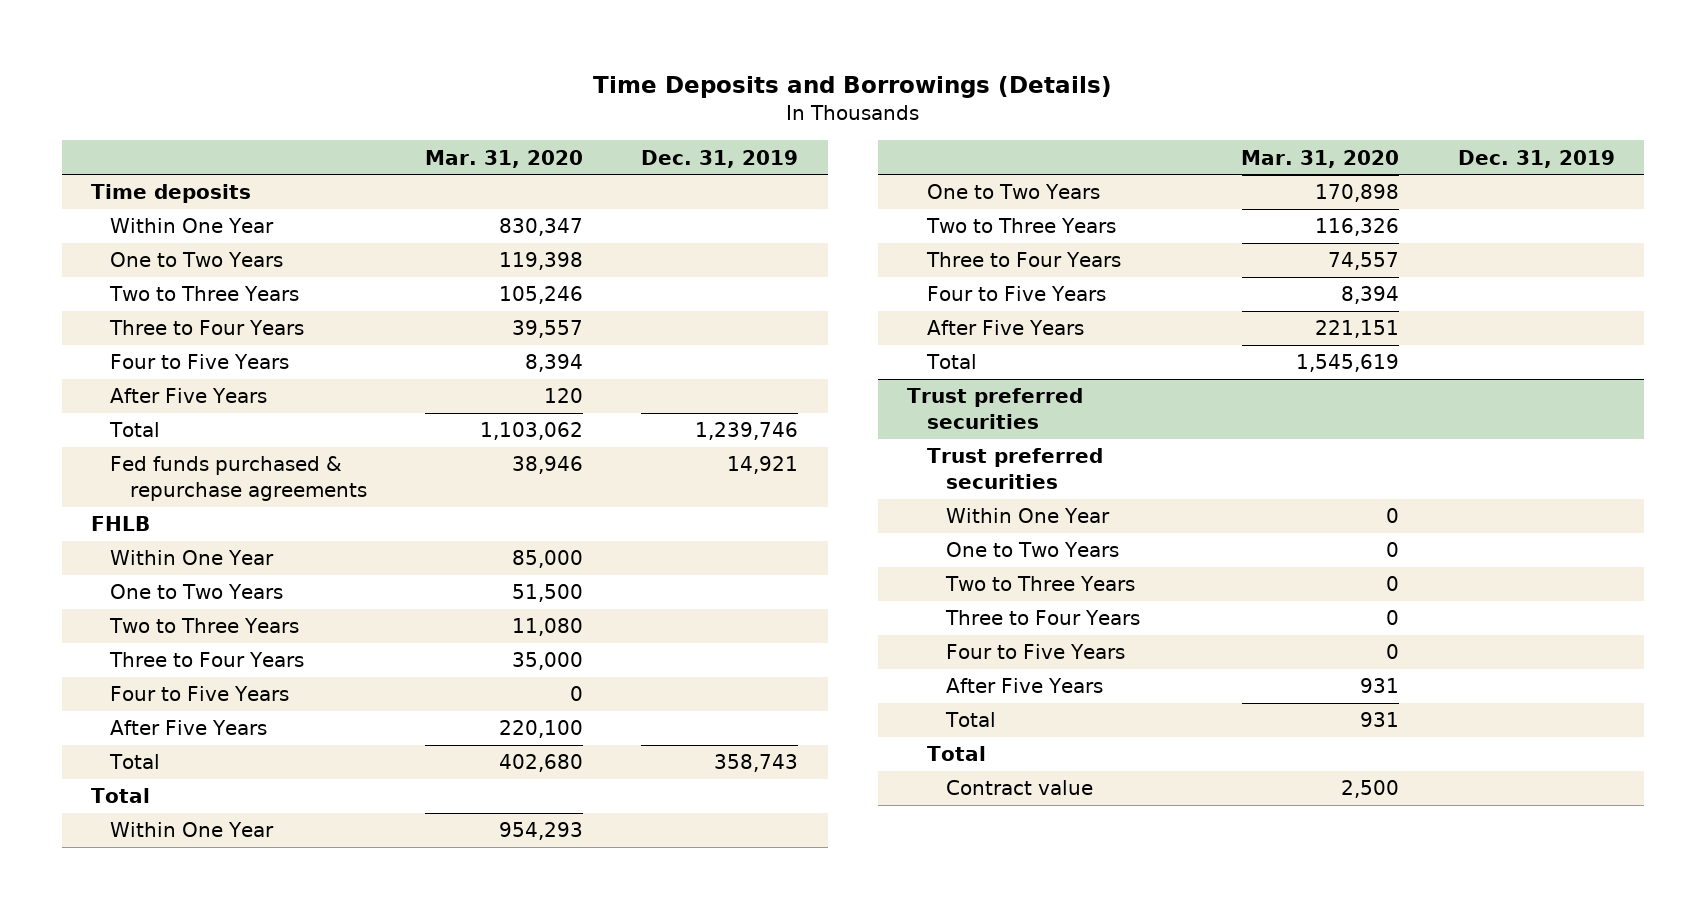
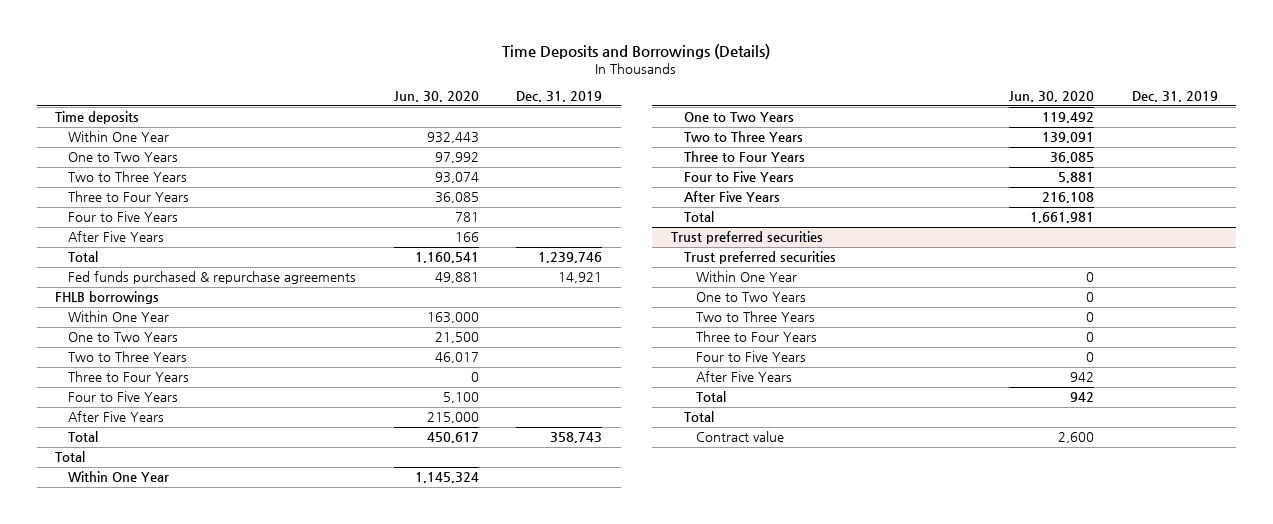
- | Mar. 31, 2020 | Dec. 31, 2019
+ | Jun. 30, 2020 | Dec. 31, 2019
- FHLB
+ FHLB borrowings

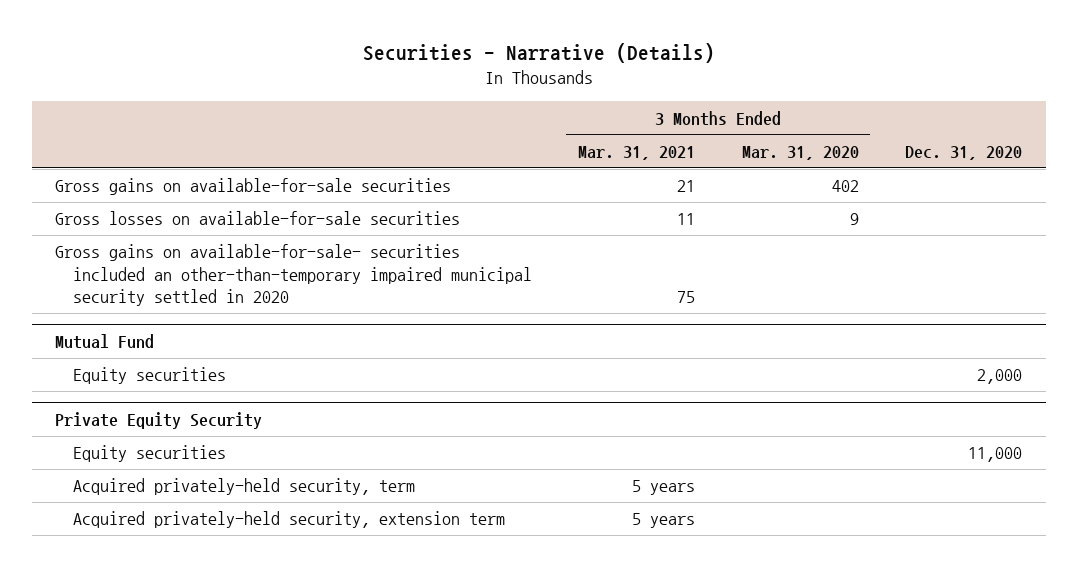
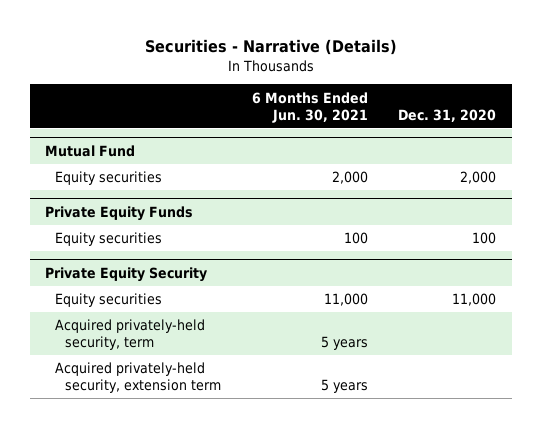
- | 3 Months Ended Mar. 31, 2021 | 3 Months Ended Mar. 31, 2020 | Dec. 31, 2020
+ | 6 Months Ended Jun. 30, 2021 | Dec. 31, 2020
- Gross gains on available-for-sale securities | 21 | 402 |
- Gross losses on available-for-sale securities | 11 | 9 |
- Gross gains on available-for-sale- securities included an other-than-temporary impaired municipal security settled in 2020 | 75 | |
+ Private Equity Funds
+ Equity securities | 100 | 100

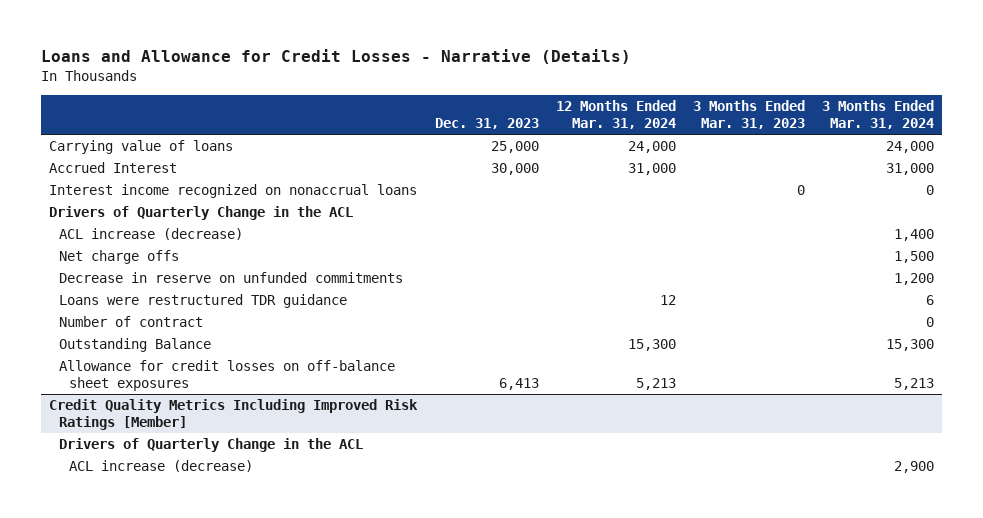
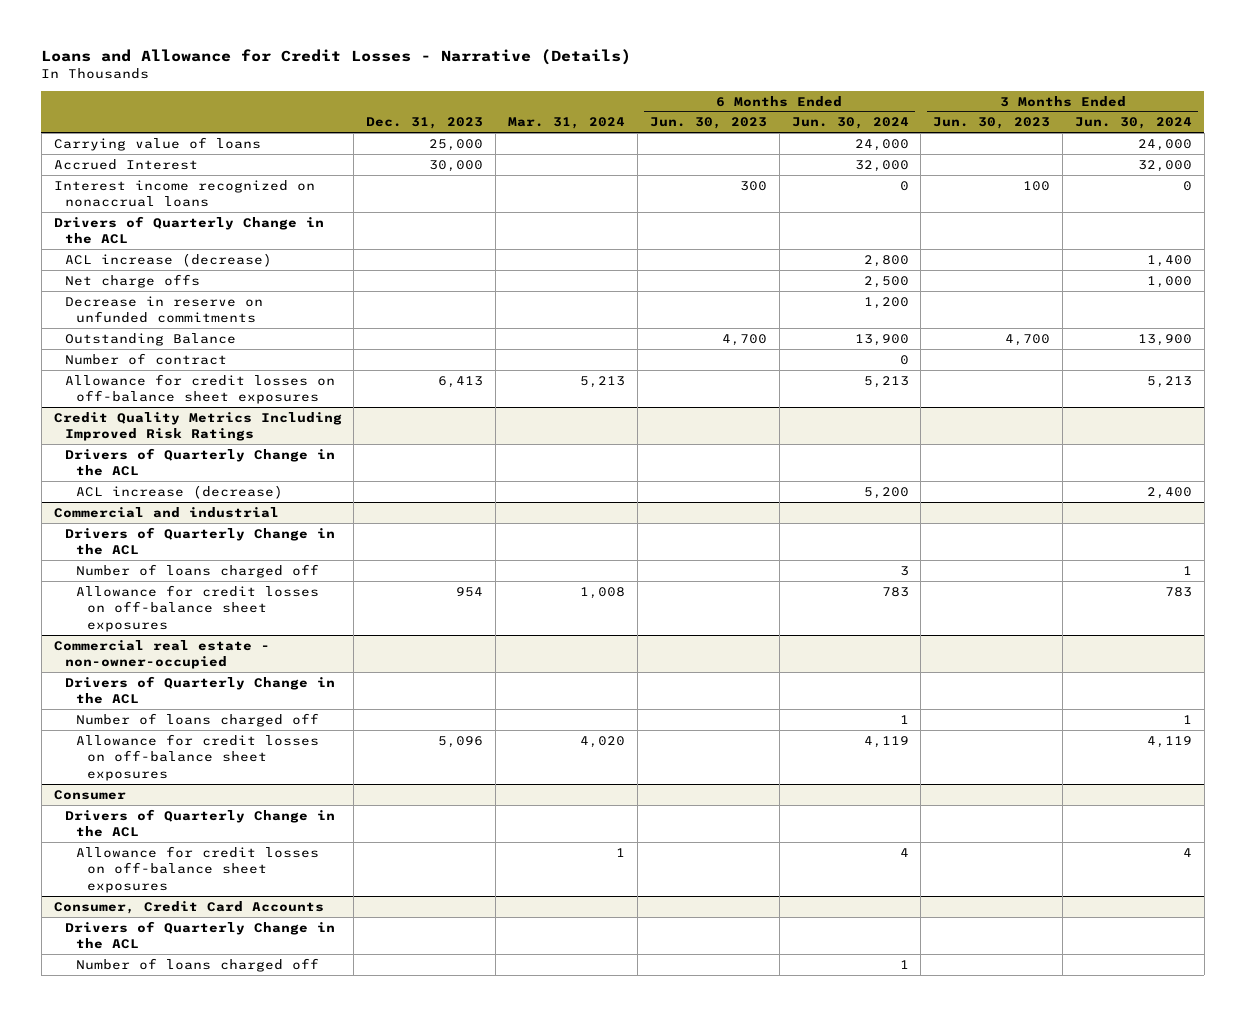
- | Dec. 31, 2023 | 12 Months Ended Mar. 31, 2024 | 3 Months Ended Mar. 31, 2023 | 3 Months Ended Mar. 31, 2024
+ | Dec. 31, 2023 | Mar. 31, 2024 | 6 Months Ended Jun. 30, 2023 | 6 Months Ended Jun. 30, 2024 | 3 Months Ended Jun. 30, 2023 | 3 Months Ended Jun. 30, 2024
- Loans were restructured TDR guidance | | 12 | | 6
moved down: Number of contract | | | | 0 | |
- Credit Quality Metrics Including Improved Risk Ratings [Member]
+ Credit Quality Metrics Including Improved Risk Ratings
+ Commercial and industrial
+ Drivers of Quarterly Change in the ACL
+ Number of loans charged off | | | | 3 | | 1
+ Allowance for credit losses on off-balance sheet exposures | 954 | 1,008 | | 783 | | 783
+ Commercial real estate - non-owner-occupied
+ Drivers of Quarterly Change in the ACL
+ Number of loans charged off | | | | 1 | | 1
+ Allowance for credit losses on off-balance sheet exposures | 5,096 | 4,020 | | 4,119 | | 4,119
+ Consumer
+ Drivers of Quarterly Change in the ACL
+ Allowance for credit losses on off-balance sheet exposures | | 1 | | 4 | | 4
+ Consumer, Credit Card Accounts
+ Drivers of Quarterly Change in the ACL
+ Number of loans charged off | | | | 1 | |

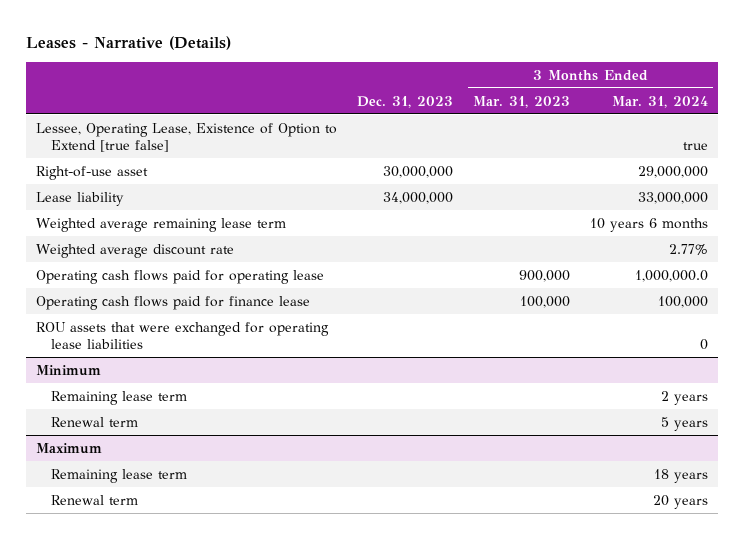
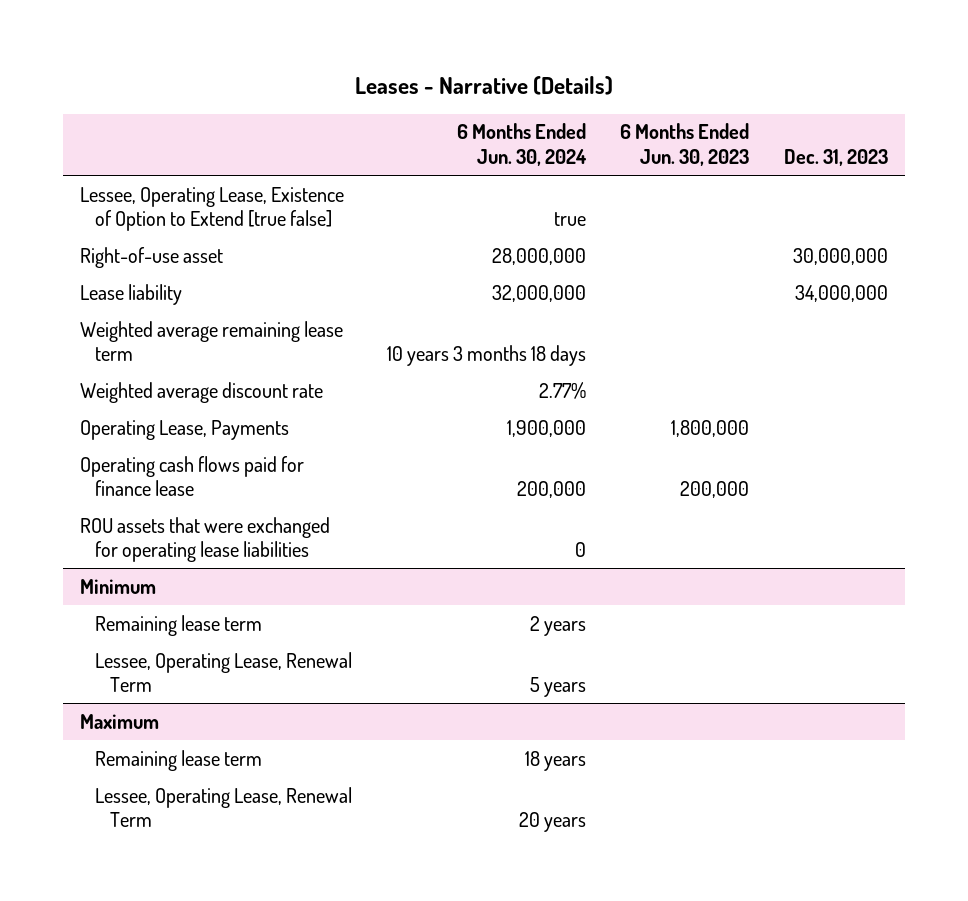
- | Dec. 31, 2023 | 3 Months Ended Mar. 31, 2023 | 3 Months Ended Mar. 31, 2024
+ | 6 Months Ended Jun. 30, 2024 | 6 Months Ended Jun. 30, 2023 | Dec. 31, 2023
- Operating cash flows paid for operating lease | | 900,000 | 1,000,000.0
+ Operating Lease, Payments | 1,900,000 | 1,800,000 |
@ Minimum
- Renewal term | | | 5 years
+ Lessee, Operating Lease, Renewal Term | 5 years | |
@ Maximum
- Renewal term | | | 20 years
+ Lessee, Operating Lease, Renewal Term | 20 years | |

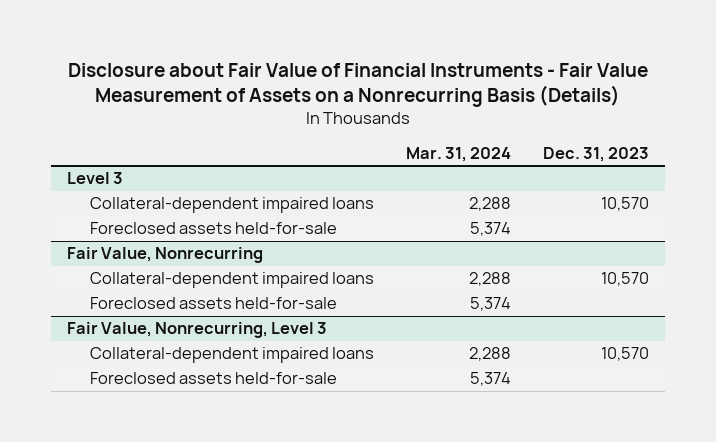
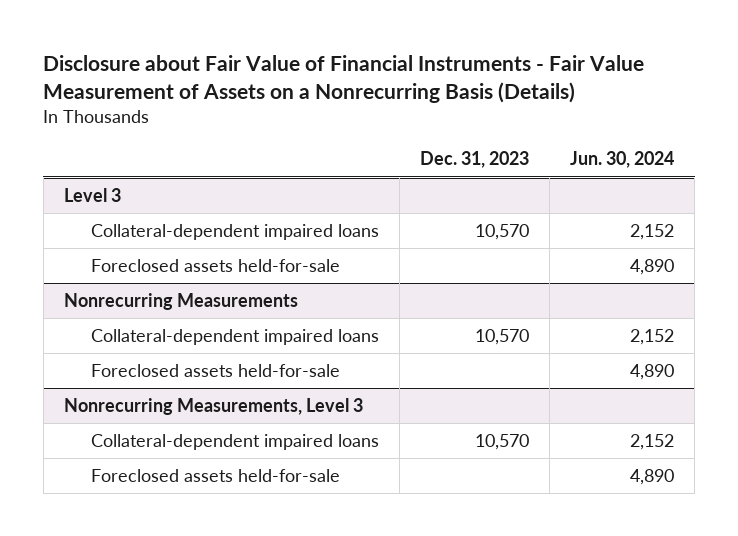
- | Mar. 31, 2024 | Dec. 31, 2023
+ | Dec. 31, 2023 | Jun. 30, 2024
- Fair Value, Nonrecurring
+ Nonrecurring Measurements
- Fair Value, Nonrecurring, Level 3
+ Nonrecurring Measurements, Level 3

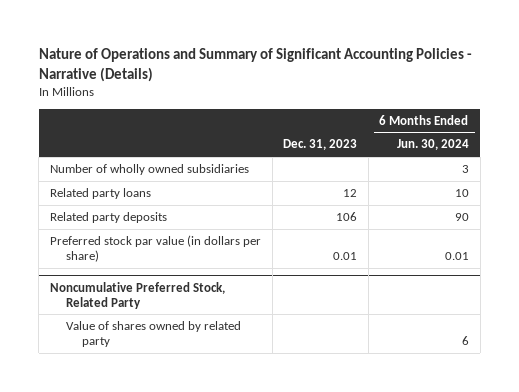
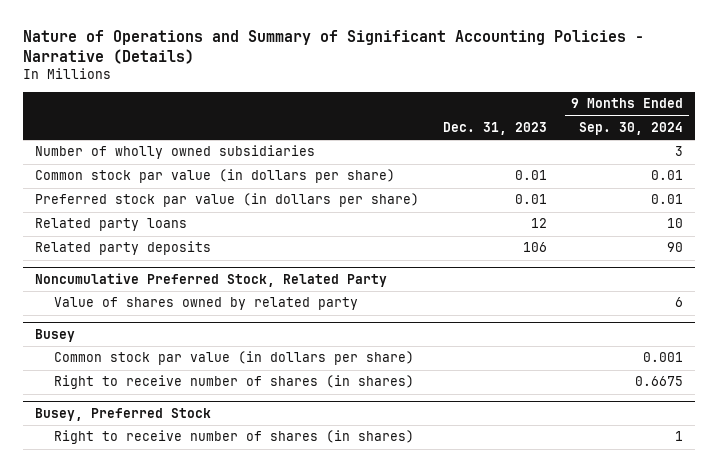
- | Dec. 31, 2023 | 6 Months Ended Jun. 30, 2024
+ | Dec. 31, 2023 | 9 Months Ended Sep. 30, 2024
+ Common stock par value (in dollars per share) | 0.01 | 0.01
moved up: Preferred stock par value (in dollars per share) | 0.01 | 0.01
+ Busey
+ Common stock par value (in dollars per share) | | 0.001
+ Right to receive number of shares (in shares) | | 0.6675
+ Busey, Preferred Stock
+ Right to receive number of shares (in shares) | | 1

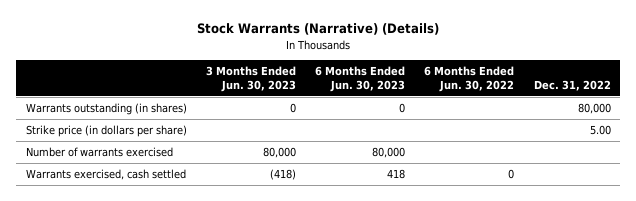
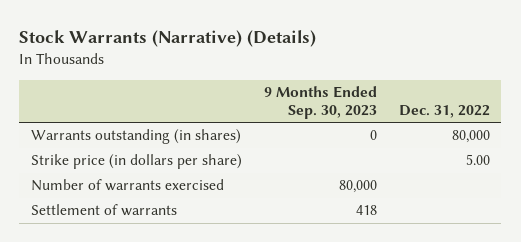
- | 3 Months Ended Jun. 30, 2023 | 6 Months Ended Jun. 30, 2023 | 6 Months Ended Jun. 30, 2022 | Dec. 31, 2022
+ | 9 Months Ended Sep. 30, 2023 | Dec. 31, 2022
- Warrants exercised, cash settled | (418) | 418 | 0 |
+ Settlement of warrants | 418 |

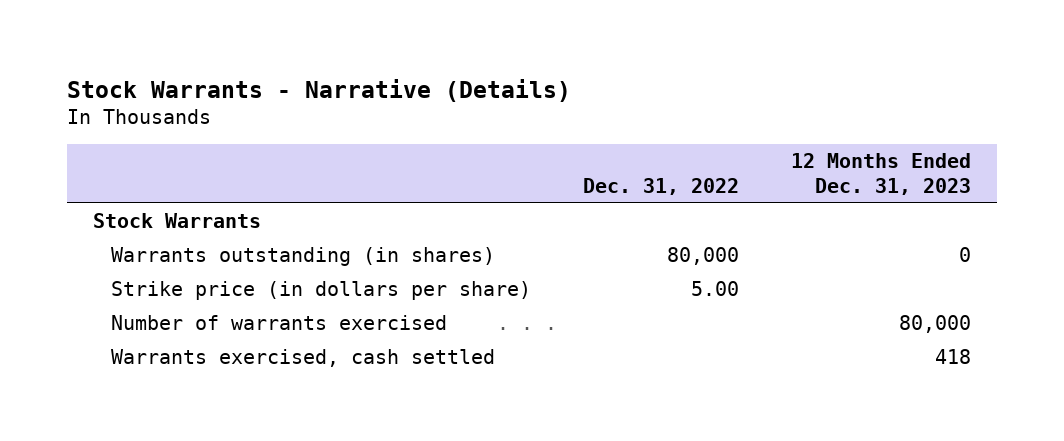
- Stock Warrants (Narrative) (Details)
+ Stock Warrants - Narrative (Details)
- | 9 Months Ended Sep. 30, 2023 | Dec. 31, 2022
+ | Dec. 31, 2022 | 12 Months Ended Dec. 31, 2023
+ Stock Warrants
- Settlement of warrants | 418 |
+ Warrants exercised, cash settled | | 418

